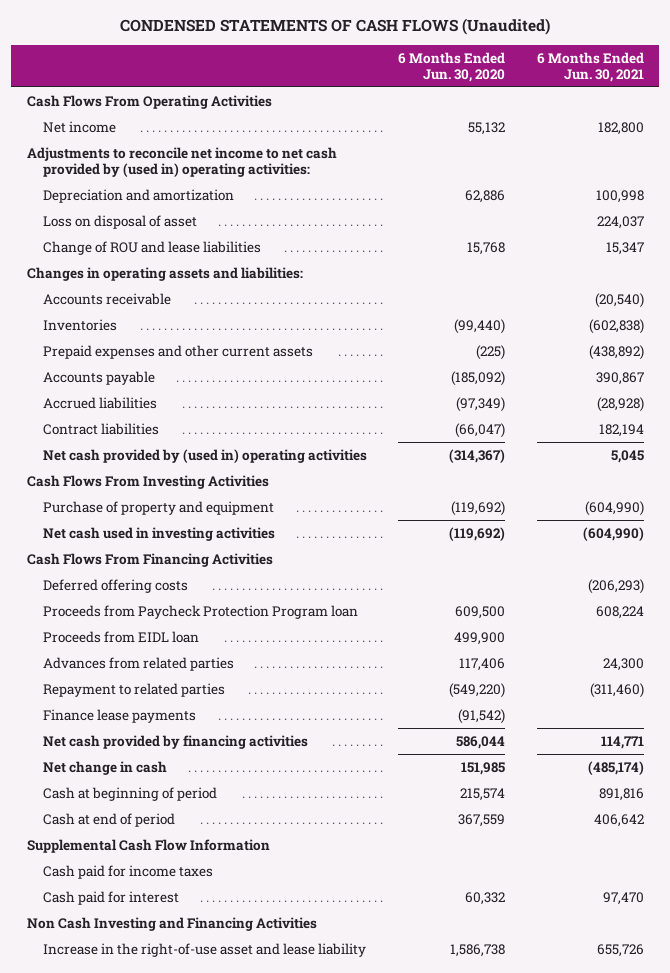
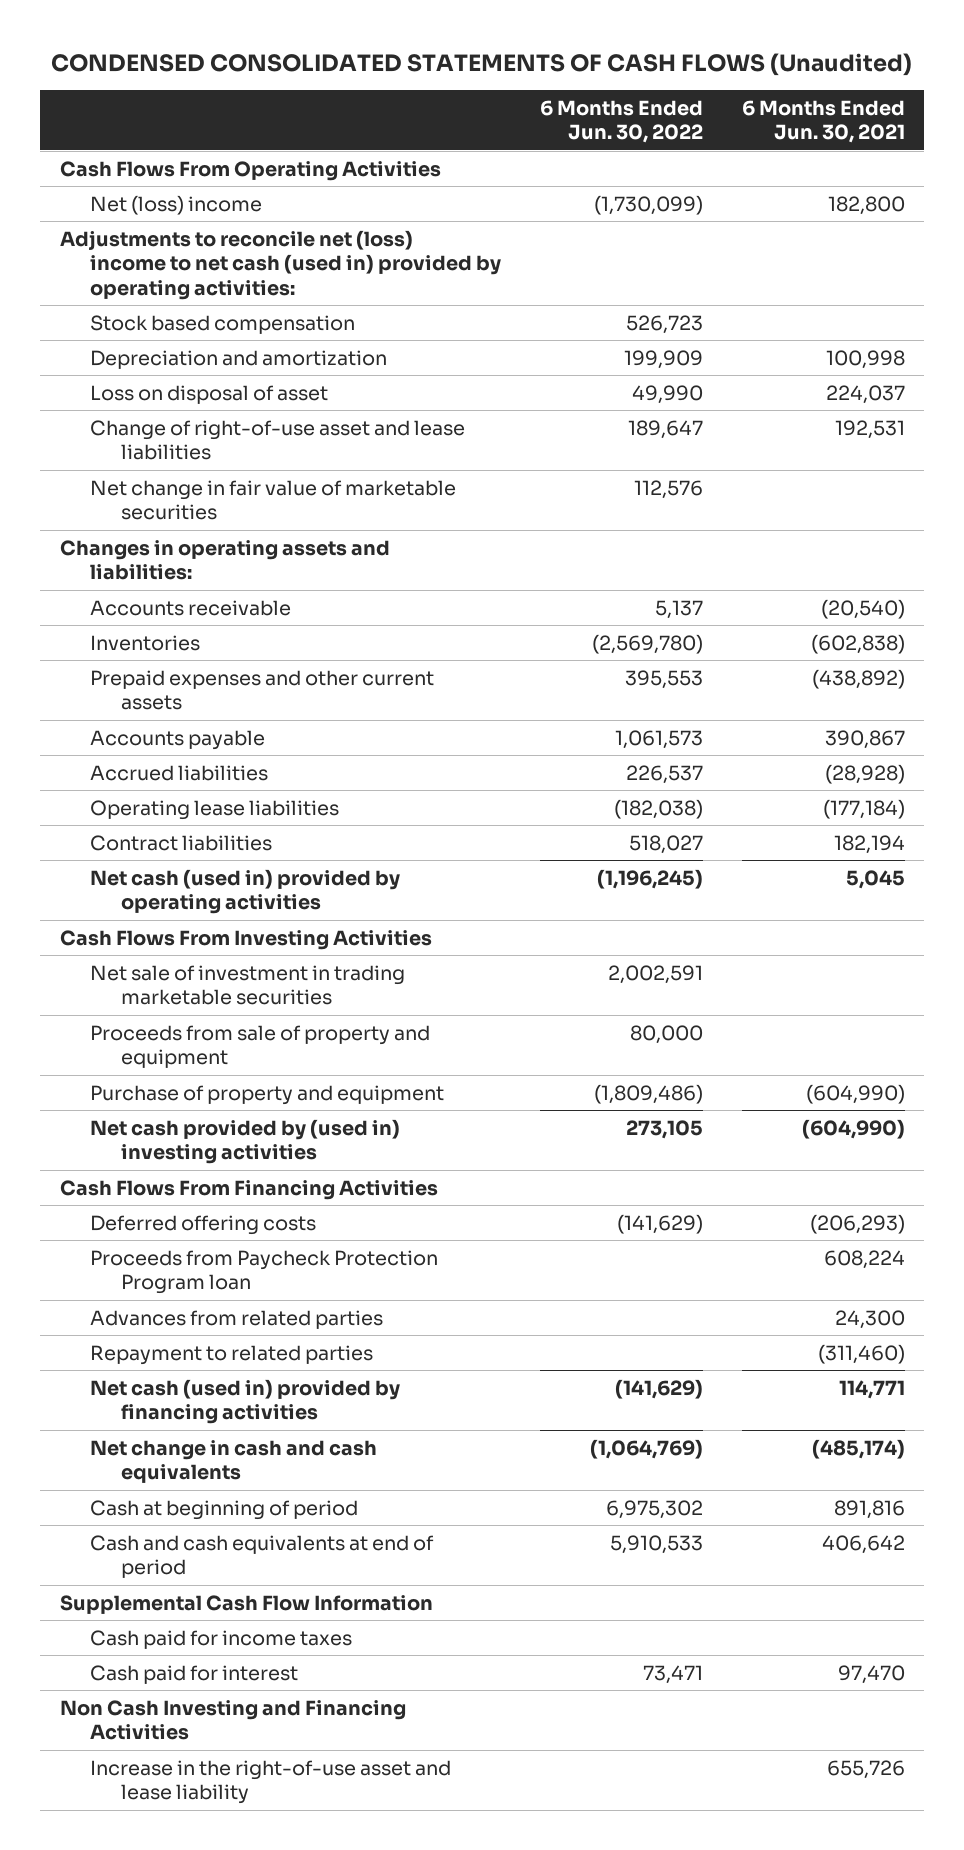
- CONDENSED STATEMENTS OF CASH FLOWS (Unaudited)
+ CONDENSED CONSOLIDATED STATEMENTS OF CASH FLOWS (Unaudited)
- | 6 Months Ended Jun. 30, 2020 | 6 Months Ended Jun. 30, 2021
+ | 6 Months Ended Jun. 30, 2022 | 6 Months Ended Jun. 30, 2021
- Net income | 55,132 | 182,800
- Adjustments to reconcile net income to net cash provided by (used in) operating activities:
+ Net (loss) income | (1,730,099) | 182,800
+ Adjustments to reconcile net (loss) income to net cash (used in) provided by operating activities:
+ Stock based compensation | 526,723 |
- Change of ROU and lease liabilities | 15,768 | 15,347
+ Change of right-of-use asset and lease liabilities | 189,647 | 192,531
+ Net change in fair value of marketable securities | 112,576 |
+ Operating lease liabilities | (182,038) | (177,184)
- Net cash provided by (used in) operating activities | (314,367) | 5,045
+ Net cash (used in) provided by operating activities | (1,196,245) | 5,045
+ Net sale of investment in trading marketable securities | 2,002,591 |
+ Proceeds from sale of property and equipment | 80,000 |
- Net cash used in investing activities | (119,692) | (604,990)
+ Net cash provided by (used in) investing activities | 273,105 | (604,990)
- Proceeds from EIDL loan | 499,900 |
- Finance lease payments | (91,542) |
- Net cash provided by financing activities | 586,044 | 114,771
- Net change in cash | 151,985 | (485,174)
+ Net cash (used in) provided by financing activities | (141,629) | 114,771
+ Net change in cash and cash equivalents | (1,064,769) | (485,174)
- Cash at end of period | 367,559 | 406,642
+ Cash and cash equivalents at end of period | 5,910,533 | 406,642

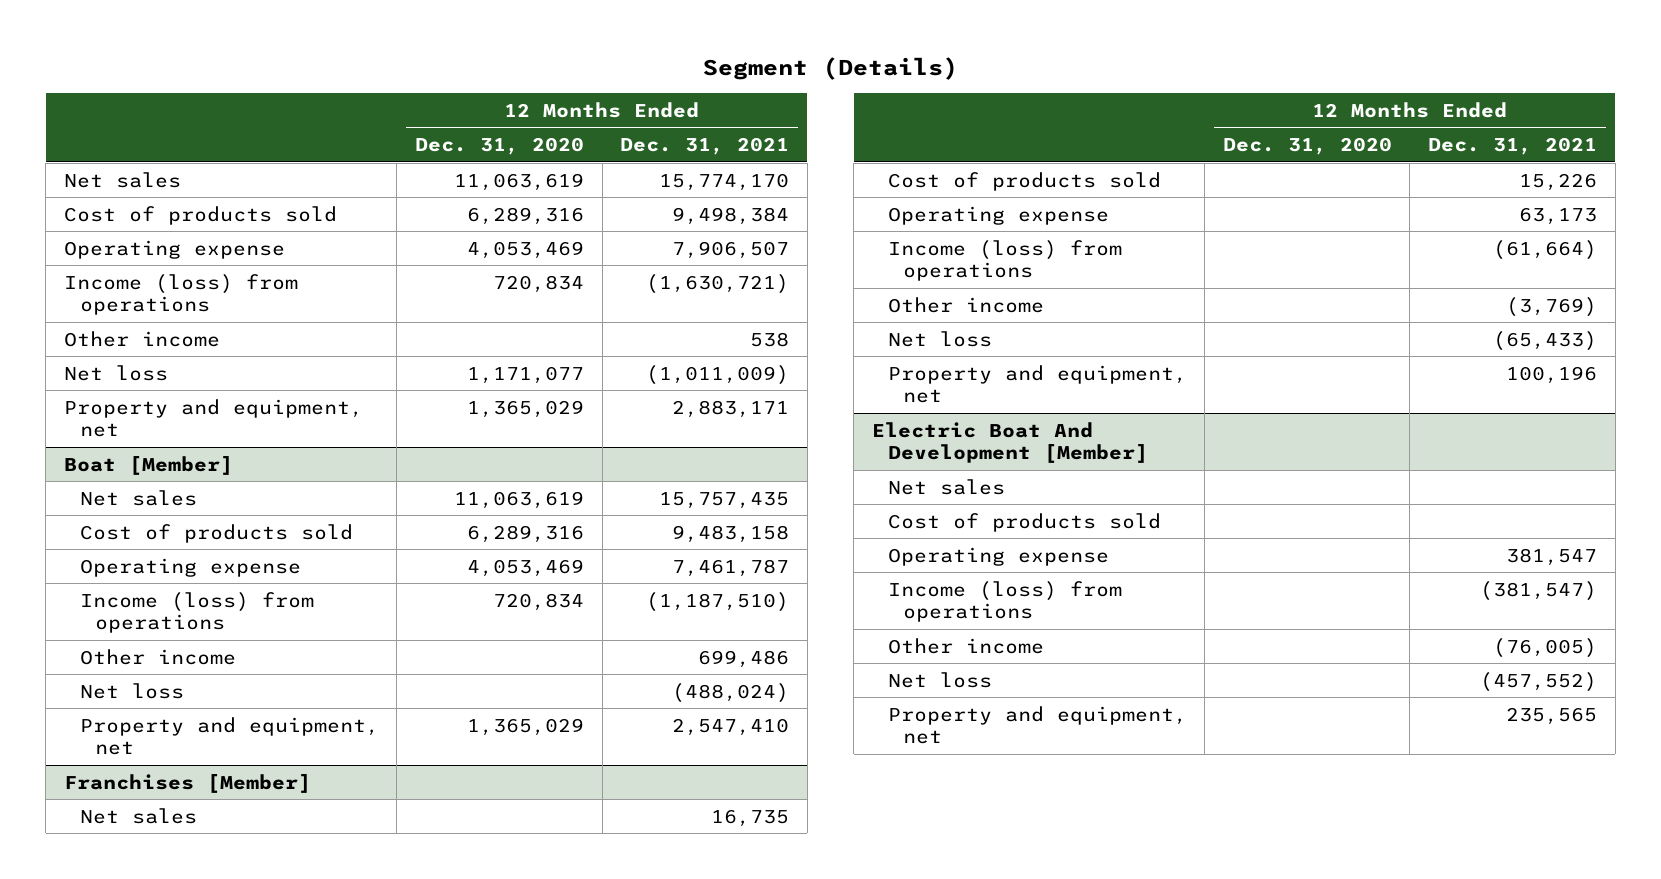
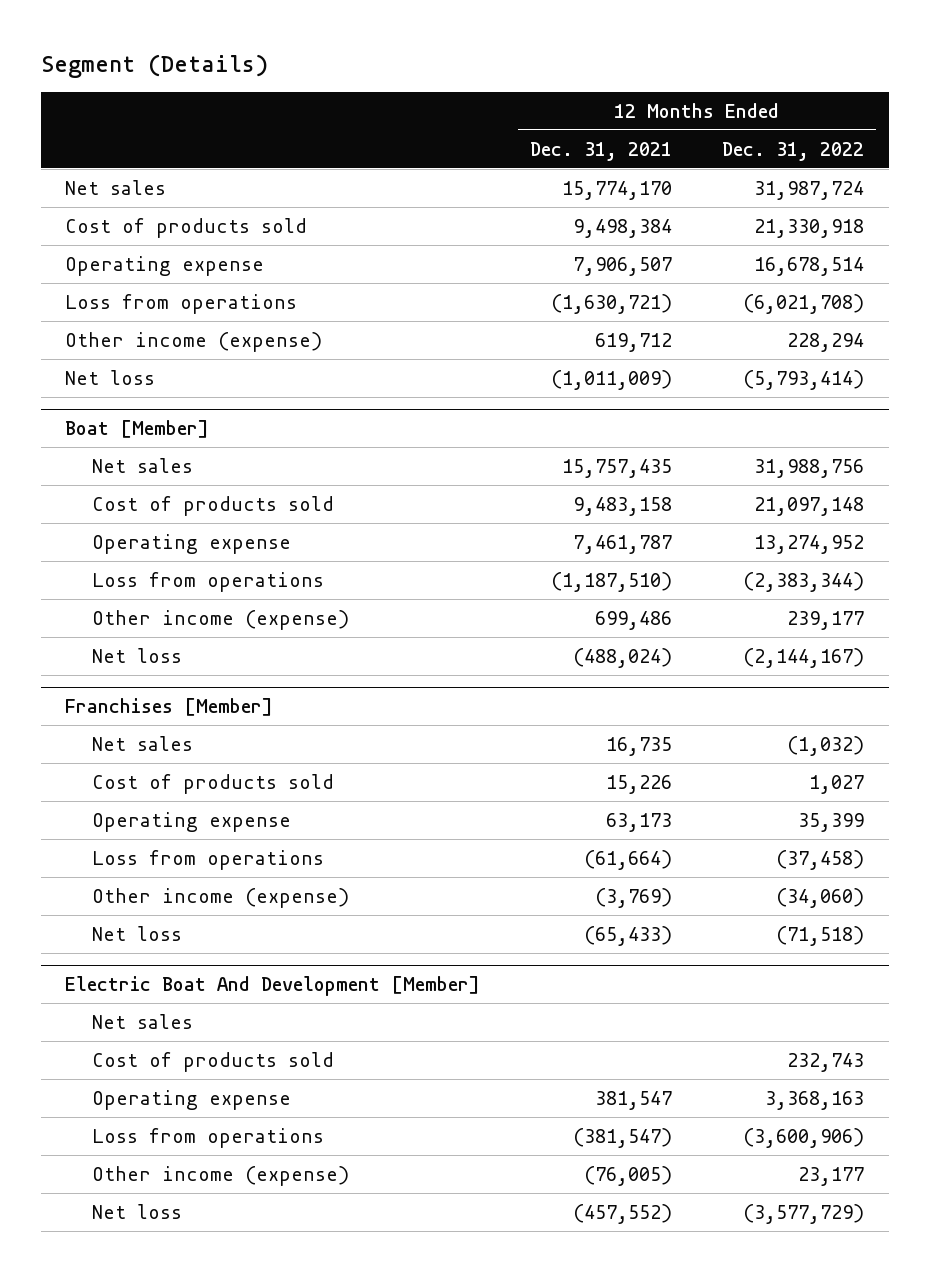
- | 12 Months Ended Dec. 31, 2020 | 12 Months Ended Dec. 31, 2021
+ | 12 Months Ended Dec. 31, 2021 | 12 Months Ended Dec. 31, 2022
- Income (loss) from operations | 720,834 | (1,630,721)
- Other income | | 538
+ Loss from operations | (1,630,721) | (6,021,708)
+ Other income (expense) | 619,712 | 228,294
- Property and equipment, net | 1,365,029 | 2,883,171
@ Boat [Member]
- Income (loss) from operations | 720,834 | (1,187,510)
- Other income | | 699,486
+ Loss from operations | (1,187,510) | (2,383,344)
+ Other income (expense) | 699,486 | 239,177
- Property and equipment, net | 1,365,029 | 2,547,410
@ Franchises [Member]
- Income (loss) from operations | | (61,664)
- Other income | | (3,769)
+ Loss from operations | (61,664) | (37,458)
+ Other income (expense) | (3,769) | (34,060)
- Property and equipment, net | | 100,196
@ Electric Boat And Development [Member]
- Income (loss) from operations | | (381,547)
- Other income | | (76,005)
+ Loss from operations | (381,547) | (3,600,906)
+ Other income (expense) | (76,005) | 23,177
- Property and equipment, net | | 235,565

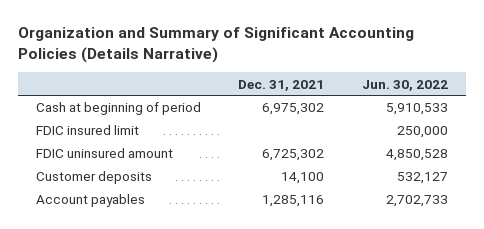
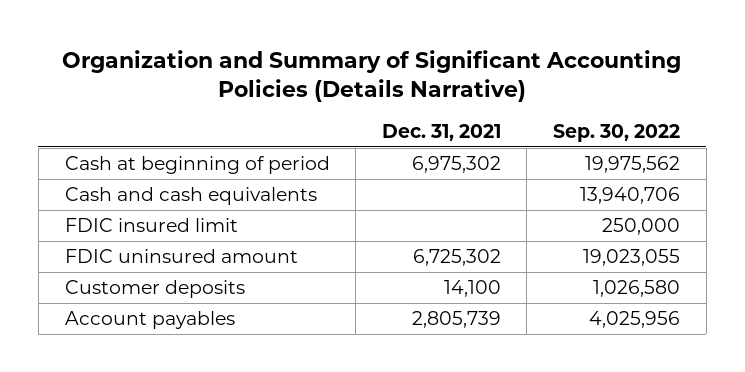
- | Dec. 31, 2021 | Jun. 30, 2022
+ | Dec. 31, 2021 | Sep. 30, 2022
+ Cash and cash equivalents | | 13,940,706
- Account payables | 1,285,116 | 2,702,733
+ Account payables | 2,805,739 | 4,025,956

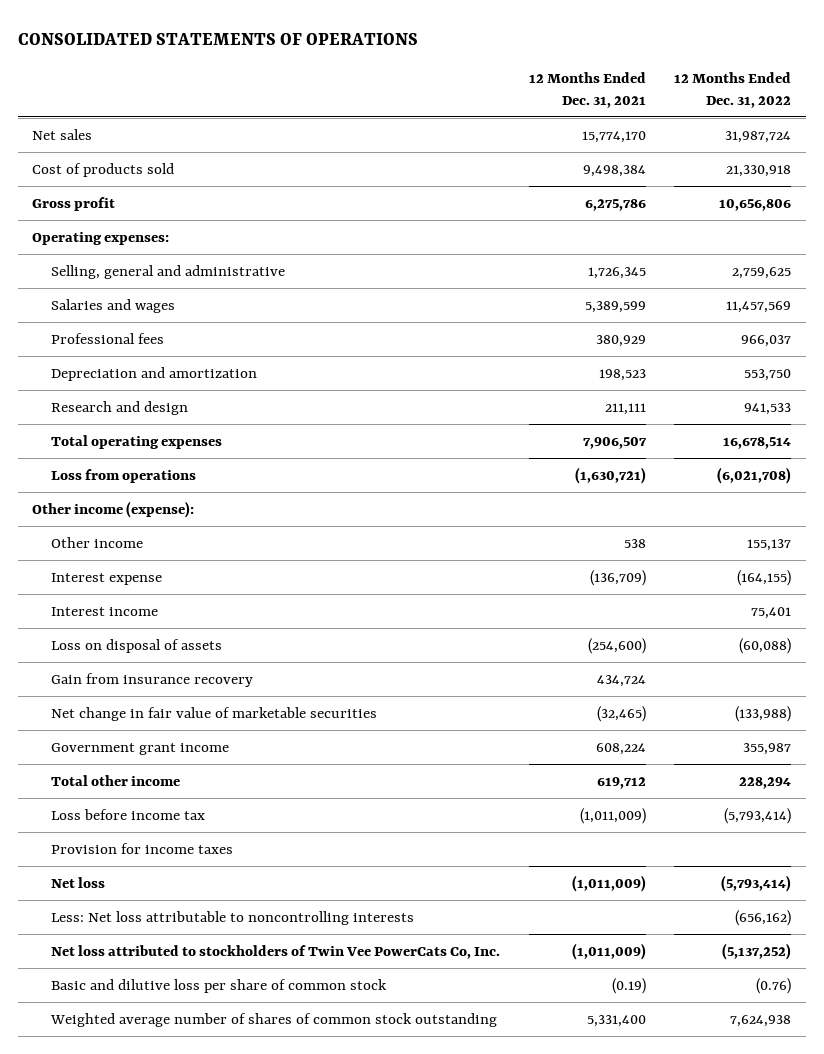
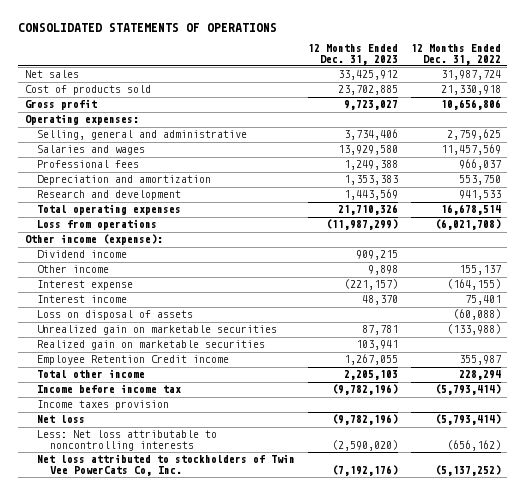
- | 12 Months Ended Dec. 31, 2021 | 12 Months Ended Dec. 31, 2022
+ | 12 Months Ended Dec. 31, 2023 | 12 Months Ended Dec. 31, 2022
- Research and design | 211,111 | 941,533
+ Research and development | 1,443,569 | 941,533
+ Dividend income | 909,215 |
- Gain from insurance recovery | 434,724 |
- Net change in fair value of marketable securities | (32,465) | (133,988)
- Government grant income | 608,224 | 355,987
+ Unrealized gain on marketable securities | 87,781 | (133,988)
+ Realized gain on marketable securities | 103,941 |
+ Employee Retention Credit income | 1,267,055 | 355,987
- Loss before income tax | (1,011,009) | (5,793,414)
- Provision for income taxes
+ Income before income tax | (9,782,196) | (5,793,414)
+ Income taxes provision
- Basic and dilutive loss per share of common stock | (0.19) | (0.76)
- Weighted average number of shares of common stock outstanding | 5,331,400 | 7,624,938

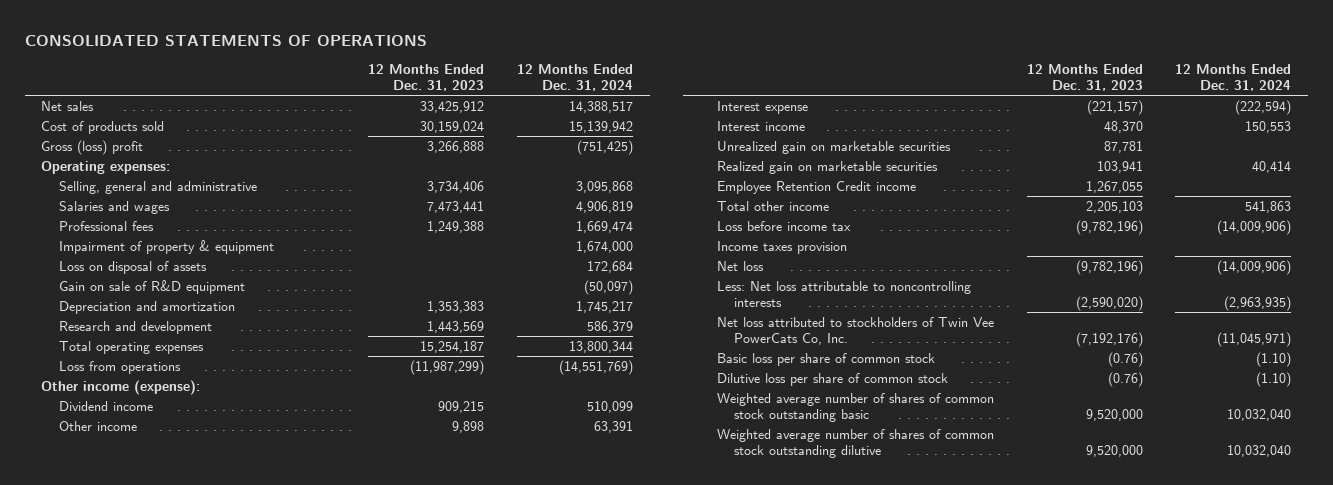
- | 12 Months Ended Dec. 31, 2023 | 12 Months Ended Dec. 31, 2022
+ | 12 Months Ended Dec. 31, 2023 | 12 Months Ended Dec. 31, 2024
- Cost of products sold | 23,702,885 | 21,330,918
- Gross profit | 9,723,027 | 10,656,806
+ Cost of products sold | 30,159,024 | 15,139,942
+ Gross (loss) profit | 3,266,888 | (751,425)
- Salaries and wages | 13,929,580 | 11,457,569
+ Salaries and wages | 7,473,441 | 4,906,819
+ Impairment of property & equipment | | 1,674,000
moved up: Loss on disposal of assets | | 172,684
+ Gain on sale of R&D equipment | | (50,097)
- Total operating expenses | 21,710,326 | 16,678,514
+ Total operating expenses | 15,254,187 | 13,800,344
- Income before income tax | (9,782,196) | (5,793,414)
+ Loss before income tax | (9,782,196) | (14,009,906)
+ Basic loss per share of common stock | (0.76) | (1.10)
+ Dilutive loss per share of common stock | (0.76) | (1.10)
+ Weighted average number of shares of common stock outstanding basic | 9,520,000 | 10,032,040
+ Weighted average number of shares of common stock outstanding dilutive | 9,520,000 | 10,032,040

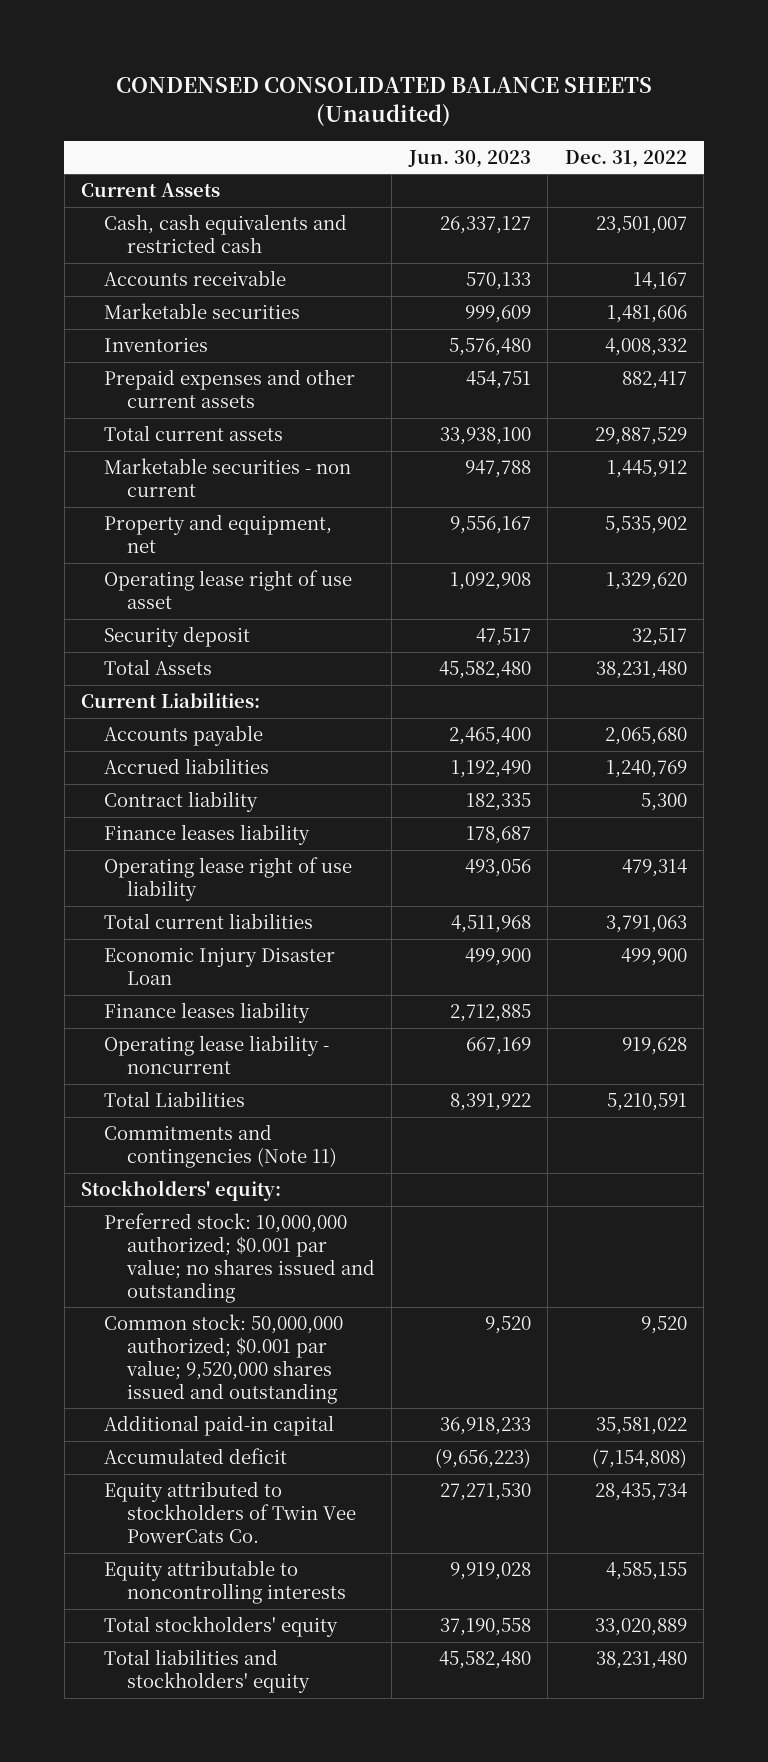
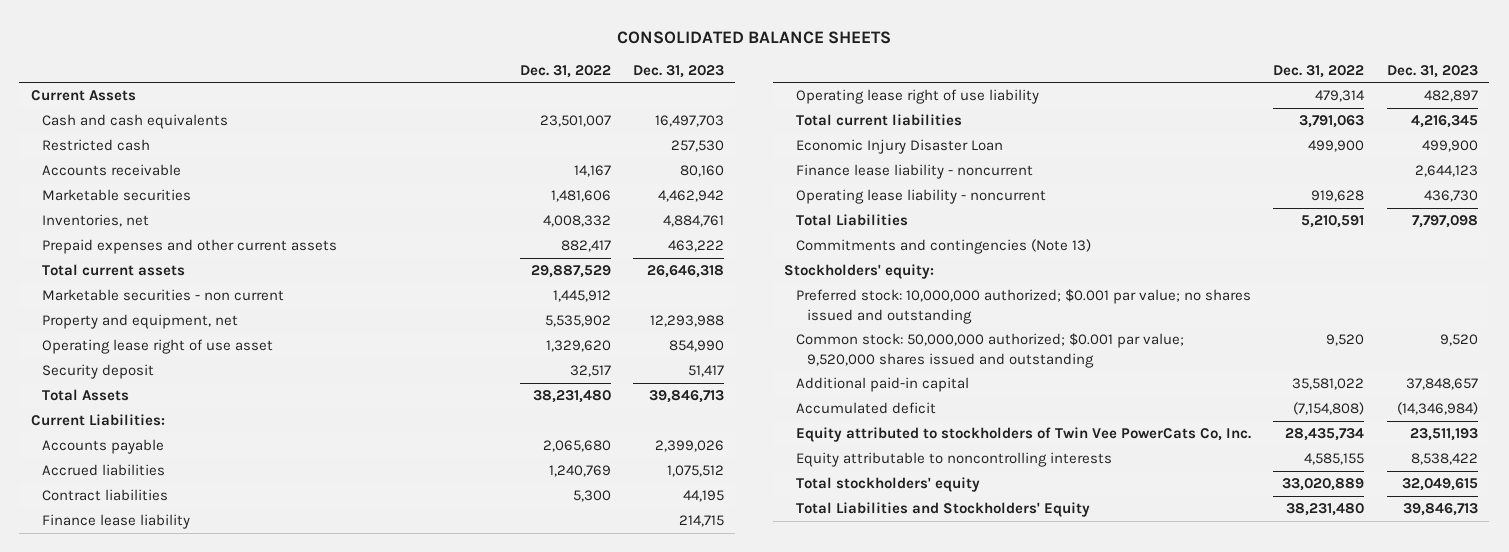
- CONDENSED CONSOLIDATED BALANCE SHEETS (Unaudited)
+ CONSOLIDATED BALANCE SHEETS
- | Jun. 30, 2023 | Dec. 31, 2022
+ | Dec. 31, 2022 | Dec. 31, 2023
- Cash, cash equivalents and restricted cash | 26,337,127 | 23,501,007
+ Cash and cash equivalents | 23,501,007 | 16,497,703
+ Restricted cash | | 257,530
- Inventories | 5,576,480 | 4,008,332
+ Inventories, net | 4,008,332 | 4,884,761
- Contract liability | 182,335 | 5,300
- Finance leases liability | 178,687 |
+ Contract liabilities | 5,300 | 44,195
+ Finance lease liability | | 214,715
- Finance leases liability | 2,712,885 |
+ Finance lease liability - noncurrent | | 2,644,123
- Commitments and contingencies (Note 11)
+ Commitments and contingencies (Note 13)
- Equity attributed to stockholders of Twin Vee PowerCats Co. | 27,271,530 | 28,435,734
+ Equity attributed to stockholders of Twin Vee PowerCats Co, Inc. | 28,435,734 | 23,511,193
- Total liabilities and stockholders' equity | 45,582,480 | 38,231,480
+ Total Liabilities and Stockholders' Equity | 38,231,480 | 39,846,713

